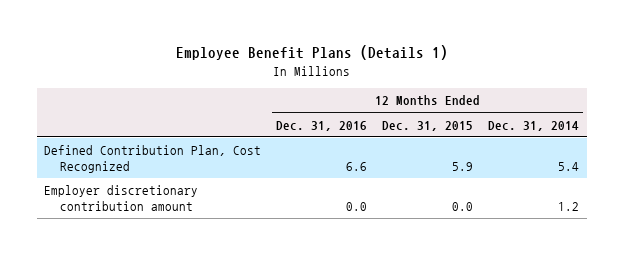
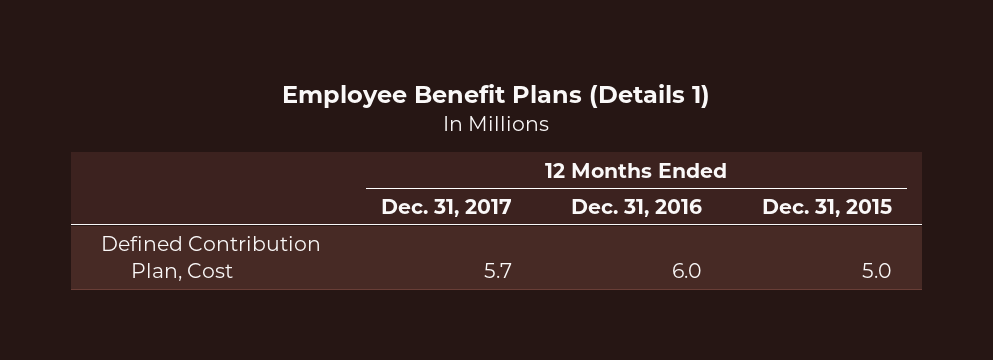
- | 12 Months Ended Dec. 31, 2016 | 12 Months Ended Dec. 31, 2015 | 12 Months Ended Dec. 31, 2014
+ | 12 Months Ended Dec. 31, 2017 | 12 Months Ended Dec. 31, 2016 | 12 Months Ended Dec. 31, 2015
- Defined Contribution Plan, Cost Recognized | 6.6 | 5.9 | 5.4
- Employer discretionary contribution amount | 0.0 | 0.0 | 1.2
+ Defined Contribution Plan, Cost | 5.7 | 6.0 | 5.0

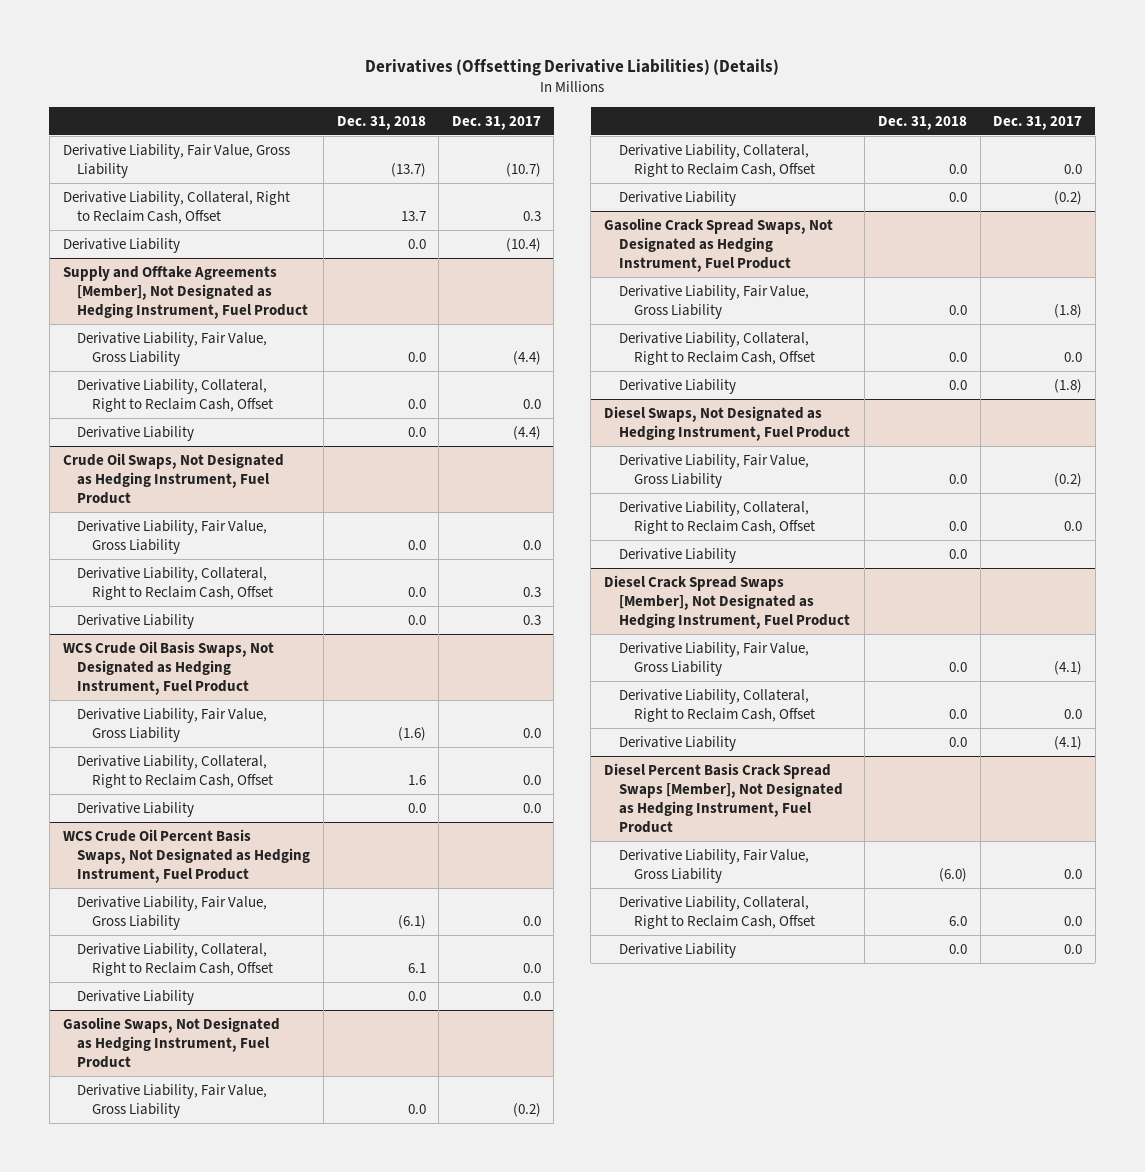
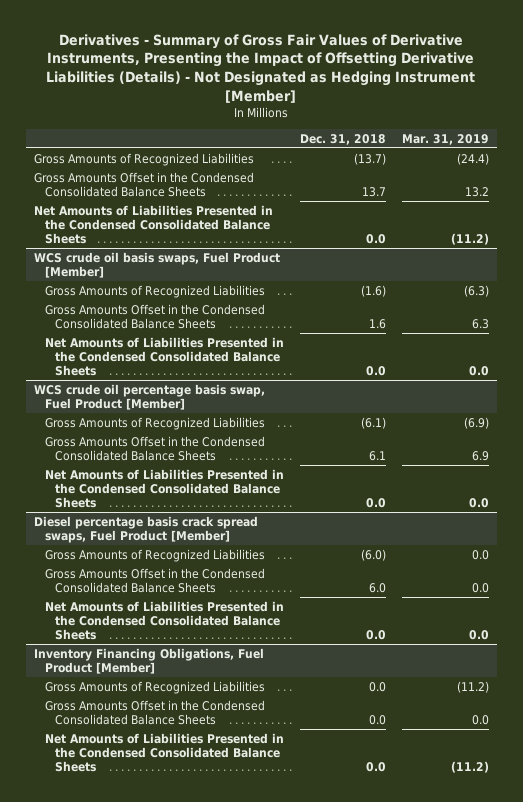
- Derivatives (Offsetting Derivative Liabilities) (Details)
+ Derivatives - Summary of Gross Fair Values of Derivative Instruments, Presenting the Impact of Offsetting Derivative Liabilities (Details) - Not Designated as Hedging Instrument [Member]
- | Dec. 31, 2018 | Dec. 31, 2017
+ | Dec. 31, 2018 | Mar. 31, 2019
- Derivative Liability, Fair Value, Gross Liability | (13.7) | (10.7)
- Derivative Liability, Collateral, Right to Reclaim Cash, Offset | 13.7 | 0.3
- Derivative Liability | 0.0 | (10.4)
- Supply and Offtake Agreements [Member], Not Designated as Hedging Instrument, Fuel Product
- Derivative Liability, Fair Value, Gross Liability | 0.0 | (4.4)
- Derivative Liability, Collateral, Right to Reclaim Cash, Offset | 0.0 | 0.0
- Derivative Liability | 0.0 | (4.4)
- Crude Oil Swaps, Not Designated as Hedging Instrument, Fuel Product
- Derivative Liability, Fair Value, Gross Liability | 0.0 | 0.0
- Derivative Liability, Collateral, Right to Reclaim Cash, Offset | 0.0 | 0.3
- Derivative Liability | 0.0 | 0.3
- WCS Crude Oil Basis Swaps, Not Designated as Hedging Instrument, Fuel Product
- Derivative Liability, Fair Value, Gross Liability | (1.6) | 0.0
- Derivative Liability, Collateral, Right to Reclaim Cash, Offset | 1.6 | 0.0
- Derivative Liability | 0.0 | 0.0
- WCS Crude Oil Percent Basis Swaps, Not Designated as Hedging Instrument, Fuel Product
- Derivative Liability, Fair Value, Gross Liability | (6.1) | 0.0
- Derivative Liability, Collateral, Right to Reclaim Cash, Offset | 6.1 | 0.0
- Derivative Liability | 0.0 | 0.0
- Gasoline Swaps, Not Designated as Hedging Instrument, Fuel Product
- Derivative Liability, Fair Value, Gross Liability | 0.0 | (0.2)
- Derivative Liability, Collateral, Right to Reclaim Cash, Offset | 0.0 | 0.0
- Derivative Liability | 0.0 | (0.2)
- Gasoline Crack Spread Swaps, Not Designated as Hedging Instrument, Fuel Product
- Derivative Liability, Fair Value, Gross Liability | 0.0 | (1.8)
- Derivative Liability, Collateral, Right to Reclaim Cash, Offset | 0.0 | 0.0
- Derivative Liability | 0.0 | (1.8)
- Diesel Swaps, Not Designated as Hedging Instrument, Fuel Product
- Derivative Liability, Fair Value, Gross Liability | 0.0 | (0.2)
- Derivative Liability, Collateral, Right to Reclaim Cash, Offset | 0.0 | 0.0
- Derivative Liability | 0.0 |
- Diesel Crack Spread Swaps [Member], Not Designated as Hedging Instrument, Fuel Product
- Derivative Liability, Fair Value, Gross Liability | 0.0 | (4.1)
- Derivative Liability, Collateral, Right to Reclaim Cash, Offset | 0.0 | 0.0
- Derivative Liability | 0.0 | (4.1)
- Diesel Percent Basis Crack Spread Swaps [Member], Not Designated as Hedging Instrument, Fuel Product
- Derivative Liability, Fair Value, Gross Liability | (6.0) | 0.0
- Derivative Liability, Collateral, Right to Reclaim Cash, Offset | 6.0 | 0.0
- Derivative Liability | 0.0 | 0.0
+ Gross Amounts of Recognized Liabilities | (13.7) | (24.4)
+ Gross Amounts Offset in the Condensed Consolidated Balance Sheets | 13.7 | 13.2
+ Net Amounts of Liabilities Presented in the Condensed Consolidated Balance Sheets | 0.0 | (11.2)
+ WCS crude oil basis swaps, Fuel Product [Member]
+ Gross Amounts of Recognized Liabilities | (1.6) | (6.3)
+ Gross Amounts Offset in the Condensed Consolidated Balance Sheets | 1.6 | 6.3
+ Net Amounts of Liabilities Presented in the Condensed Consolidated Balance Sheets | 0.0 | 0.0
+ WCS crude oil percentage basis swap, Fuel Product [Member]
+ Gross Amounts of Recognized Liabilities | (6.1) | (6.9)
+ Gross Amounts Offset in the Condensed Consolidated Balance Sheets | 6.1 | 6.9
+ Net Amounts of Liabilities Presented in the Condensed Consolidated Balance Sheets | 0.0 | 0.0
+ Diesel percentage basis crack spread swaps, Fuel Product [Member]
+ Gross Amounts of Recognized Liabilities | (6.0) | 0.0
+ Gross Amounts Offset in the Condensed Consolidated Balance Sheets | 6.0 | 0.0
+ Net Amounts of Liabilities Presented in the Condensed Consolidated Balance Sheets | 0.0 | 0.0
+ Inventory Financing Obligations, Fuel Product [Member]
+ Gross Amounts of Recognized Liabilities | 0.0 | (11.2)
+ Gross Amounts Offset in the Condensed Consolidated Balance Sheets | 0.0 | 0.0
+ Net Amounts of Liabilities Presented in the Condensed Consolidated Balance Sheets | 0.0 | (11.2)

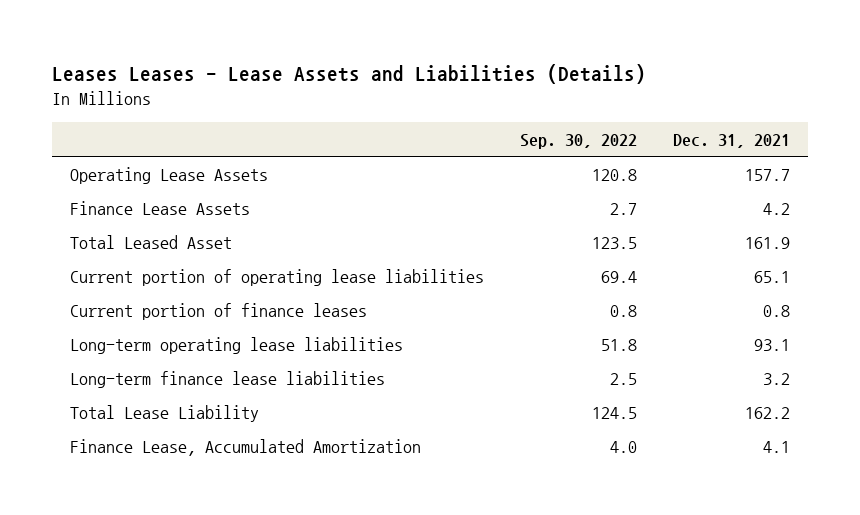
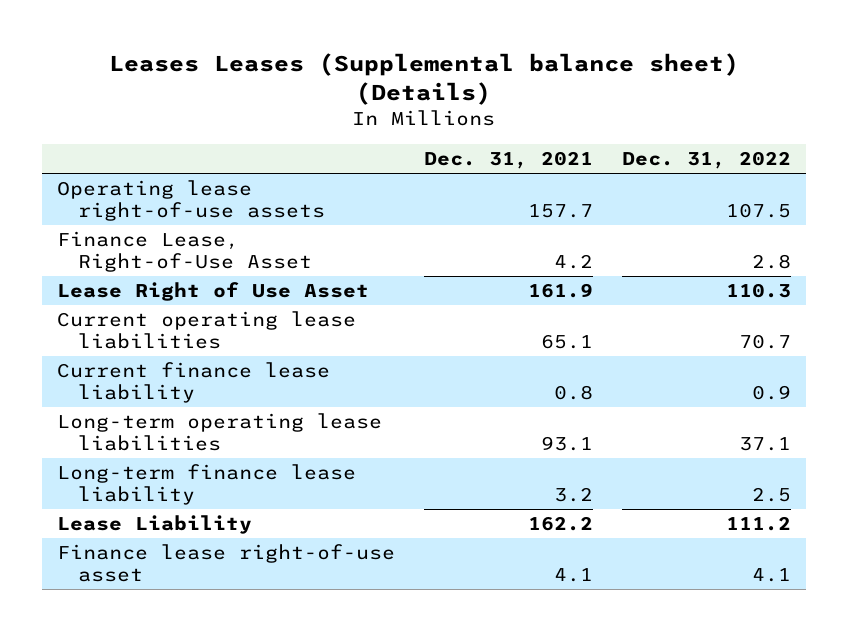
- Leases Leases - Lease Assets and Liabilities (Details)
+ Leases Leases (Supplemental balance sheet) (Details)
- | Sep. 30, 2022 | Dec. 31, 2021
+ | Dec. 31, 2021 | Dec. 31, 2022
- Operating Lease Assets | 120.8 | 157.7
- Finance Lease Assets | 2.7 | 4.2
- Total Leased Asset | 123.5 | 161.9
- Current portion of operating lease liabilities | 69.4 | 65.1
- Current portion of finance leases | 0.8 | 0.8
+ Operating lease right-of-use assets | 157.7 | 107.5
+ Finance Lease, Right-of-Use Asset | 4.2 | 2.8
+ Lease Right of Use Asset | 161.9 | 110.3
+ Current operating lease liabilities | 65.1 | 70.7
+ Current finance lease liability | 0.8 | 0.9
- Long-term finance lease liabilities | 2.5 | 3.2
- Total Lease Liability | 124.5 | 162.2
- Finance Lease, Accumulated Amortization | 4.0 | 4.1
+ Long-term finance lease liability | 3.2 | 2.5
+ Lease Liability | 162.2 | 111.2
+ Finance lease right-of-use asset | 4.1 | 4.1

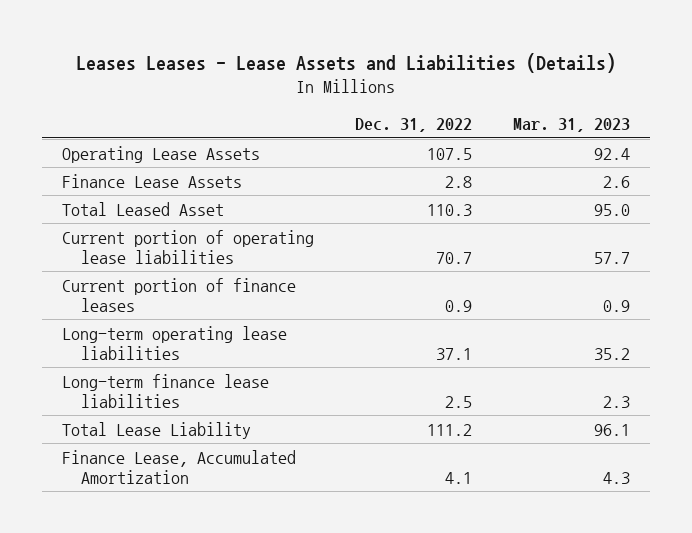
- Leases Leases (Supplemental balance sheet) (Details)
+ Leases Leases - Lease Assets and Liabilities (Details)
- | Dec. 31, 2021 | Dec. 31, 2022
+ | Dec. 31, 2022 | Mar. 31, 2023
- Operating lease right-of-use assets | 157.7 | 107.5
- Finance Lease, Right-of-Use Asset | 4.2 | 2.8
- Lease Right of Use Asset | 161.9 | 110.3
- Current operating lease liabilities | 65.1 | 70.7
- Current finance lease liability | 0.8 | 0.9
+ Operating Lease Assets | 107.5 | 92.4
+ Finance Lease Assets | 2.8 | 2.6
+ Total Leased Asset | 110.3 | 95.0
+ Current portion of operating lease liabilities | 70.7 | 57.7
+ Current portion of finance leases | 0.9 | 0.9
- Long-term finance lease liability | 3.2 | 2.5
- Lease Liability | 162.2 | 111.2
- Finance lease right-of-use asset | 4.1 | 4.1
+ Long-term finance lease liabilities | 2.5 | 2.3
+ Total Lease Liability | 111.2 | 96.1
+ Finance Lease, Accumulated Amortization | 4.1 | 4.3

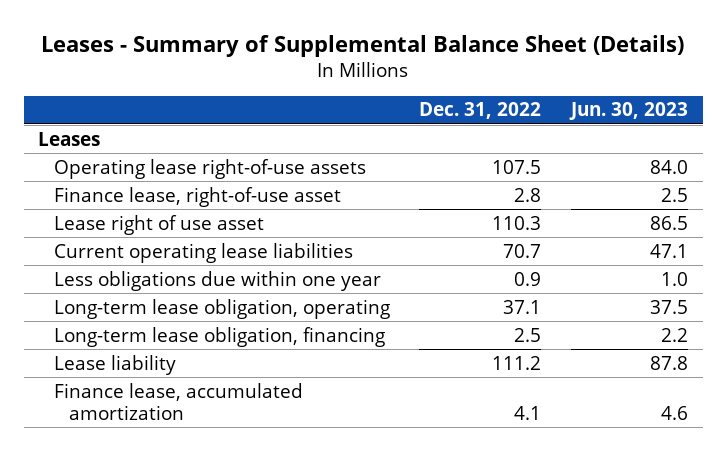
- Leases Leases - Lease Assets and Liabilities (Details)
+ Leases - Summary of Supplemental Balance Sheet (Details)
- | Dec. 31, 2022 | Mar. 31, 2023
+ | Dec. 31, 2022 | Jun. 30, 2023
- Operating Lease Assets | 107.5 | 92.4
- Finance Lease Assets | 2.8 | 2.6
- Total Leased Asset | 110.3 | 95.0
- Current portion of operating lease liabilities | 70.7 | 57.7
- Current portion of finance leases | 0.9 | 0.9
- Long-term operating lease liabilities | 37.1 | 35.2
- Long-term finance lease liabilities | 2.5 | 2.3
- Total Lease Liability | 111.2 | 96.1
- Finance Lease, Accumulated Amortization | 4.1 | 4.3
+ Leases
+ Operating lease right-of-use assets | 107.5 | 84.0
+ Finance lease, right-of-use asset | 2.8 | 2.5
+ Lease right of use asset | 110.3 | 86.5
+ Current operating lease liabilities | 70.7 | 47.1
+ Less obligations due within one year | 0.9 | 1.0
+ Long-term lease obligation, operating | 37.1 | 37.5
+ Long-term lease obligation, financing | 2.5 | 2.2
+ Lease liability | 111.2 | 87.8
+ Finance lease, accumulated amortization | 4.1 | 4.6

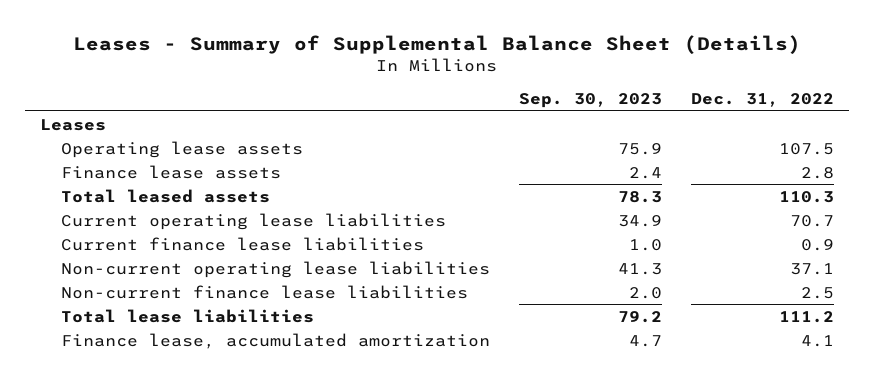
- | Dec. 31, 2022 | Jun. 30, 2023
+ | Sep. 30, 2023 | Dec. 31, 2022
- Operating lease right-of-use assets | 107.5 | 84.0
- Finance lease, right-of-use asset | 2.8 | 2.5
- Lease right of use asset | 110.3 | 86.5
+ Operating lease assets | 75.9 | 107.5
+ Finance lease assets | 2.4 | 2.8
+ Total leased assets | 78.3 | 110.3
- Less obligations due within one year | 0.9 | 1.0
- Long-term lease obligation, operating | 37.1 | 37.5
- Long-term lease obligation, financing | 2.5 | 2.2
- Lease liability | 111.2 | 87.8
+ Current finance lease liabilities | 1.0 | 0.9
+ Non-current operating lease liabilities | 41.3 | 37.1
+ Non-current finance lease liabilities | 2.0 | 2.5
+ Total lease liabilities | 79.2 | 111.2

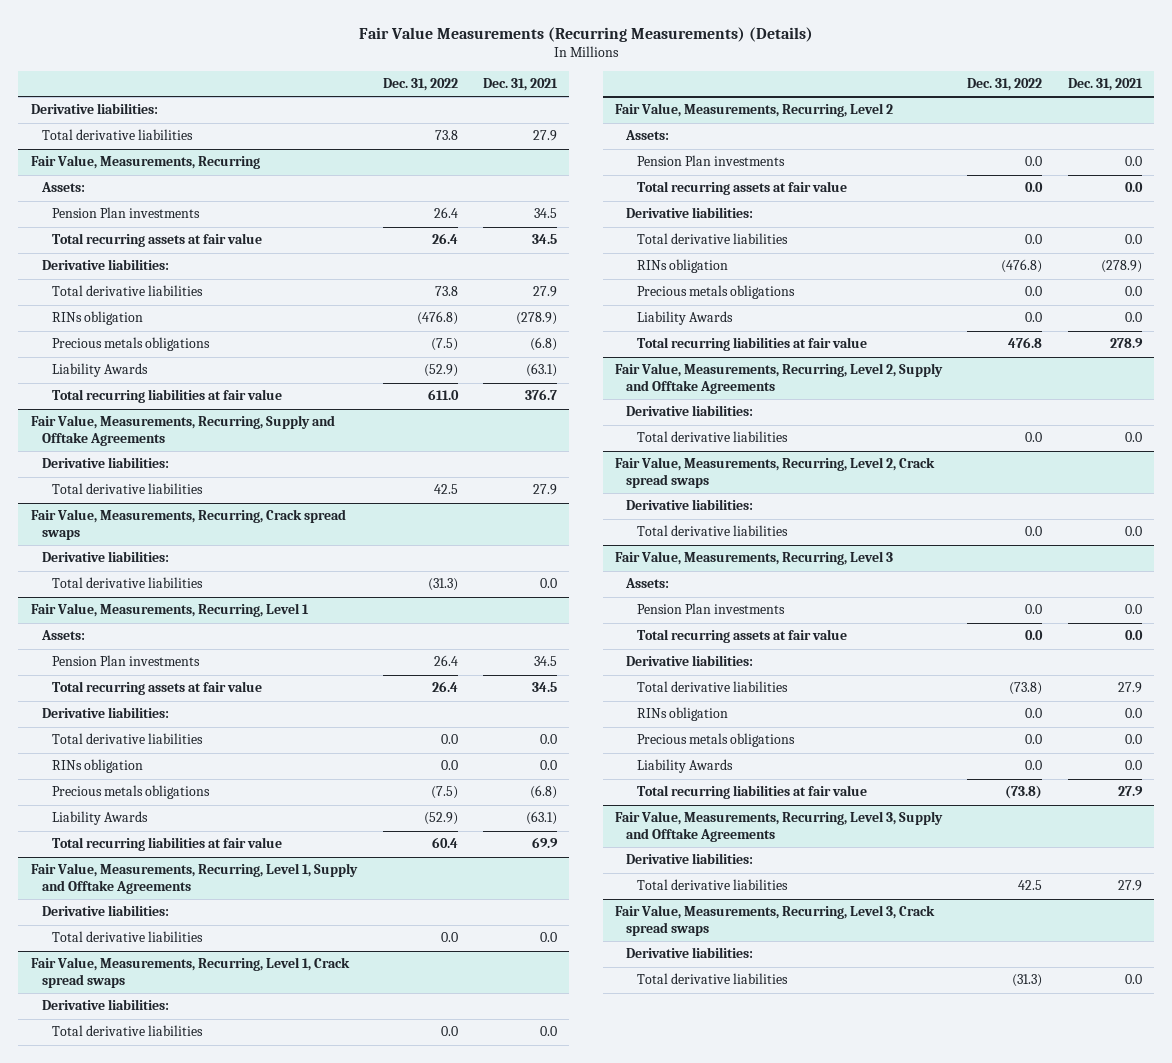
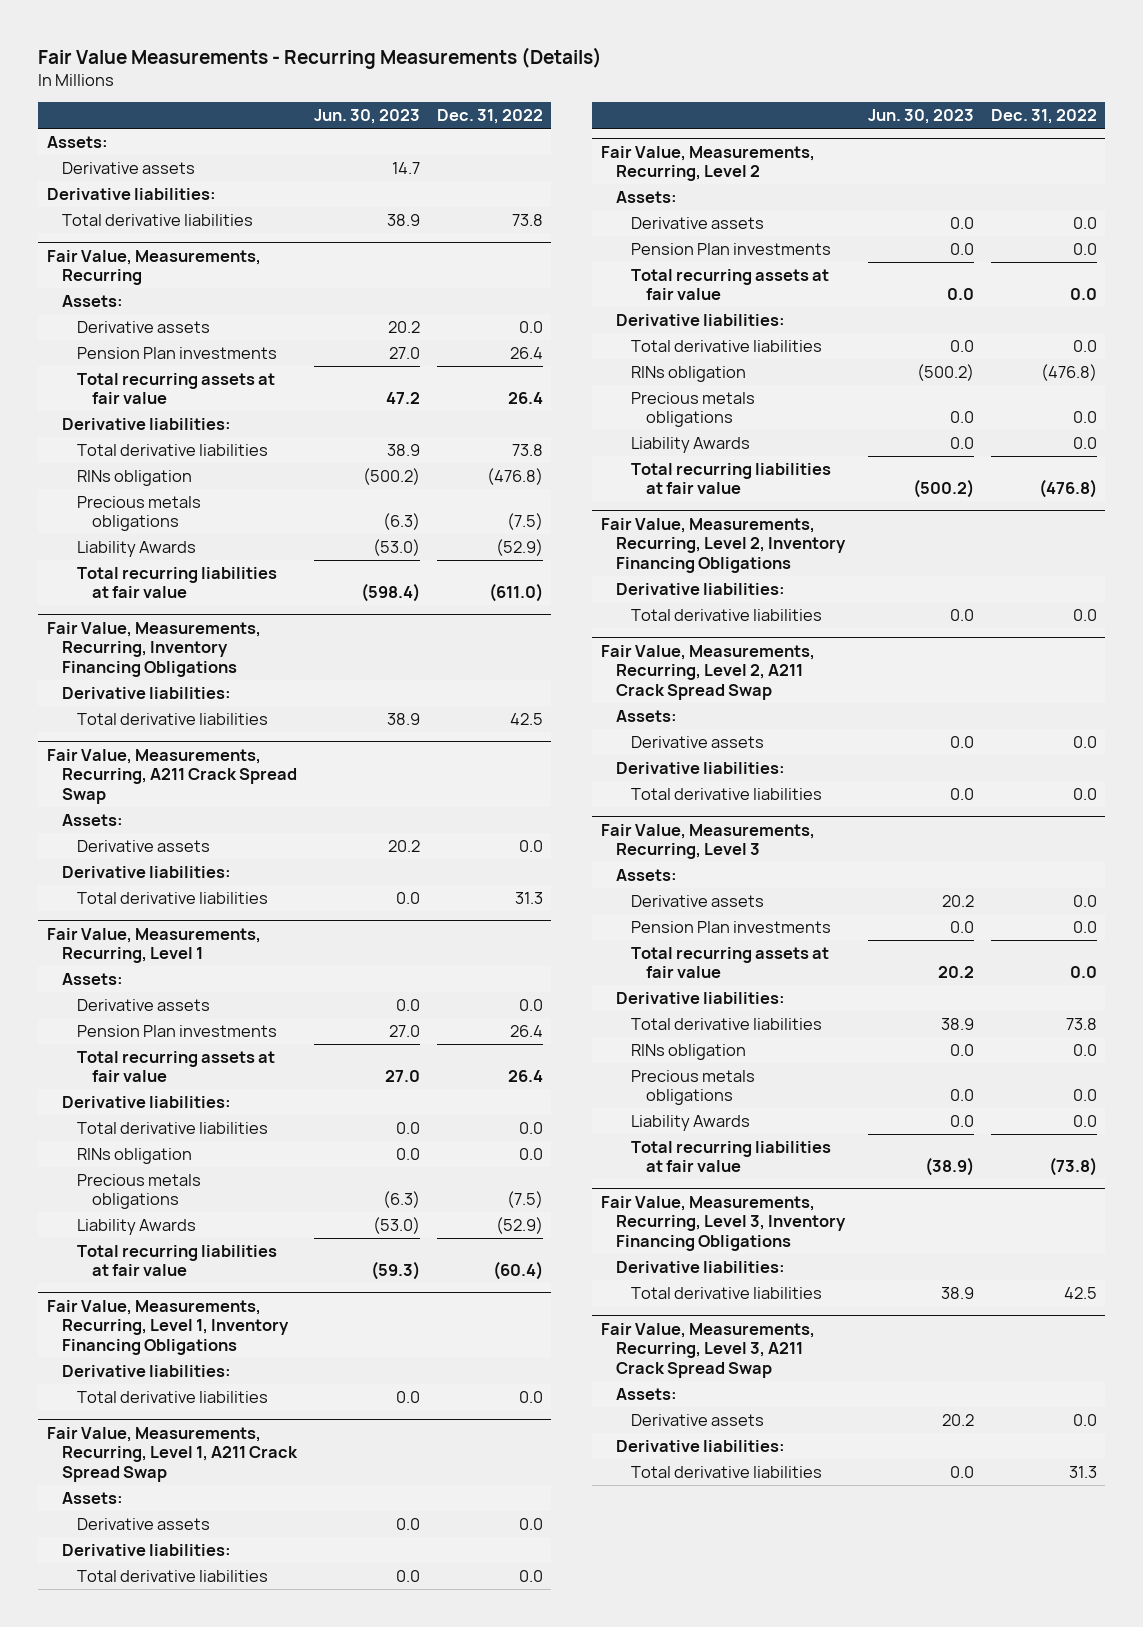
- Fair Value Measurements (Recurring Measurements) (Details)
+ Fair Value Measurements - Recurring Measurements (Details)
- | Dec. 31, 2022 | Dec. 31, 2021
+ | Jun. 30, 2023 | Dec. 31, 2022
+ Assets:
+ Derivative assets | 14.7 |
@ Fair Value, Measurements, Recurring
+ Derivative assets | 20.2 | 0.0
- Total recurring liabilities at fair value | 611.0 | 376.7
- Fair Value, Measurements, Recurring, Supply and Offtake Agreements
@ Fair Value, Measurements, Recurring
+ Total recurring liabilities at fair value | (598.4) | (611.0)
+ Fair Value, Measurements, Recurring, Inventory Financing Obligations
- Fair Value, Measurements, Recurring, Crack spread swaps
+ Fair Value, Measurements, Recurring, A211 Crack Spread Swap
+ Assets:
+ Derivative assets | 20.2 | 0.0
- Total derivative liabilities | (31.3) | 0.0
+ Total derivative liabilities | 0.0 | 31.3
@ Fair Value, Measurements, Recurring, Level 1
+ Derivative assets | 0.0 | 0.0
- Total recurring liabilities at fair value | 60.4 | 69.9
- Fair Value, Measurements, Recurring, Level 1, Supply and Offtake Agreements
@ Fair Value, Measurements, Recurring, Level 1
+ Total recurring liabilities at fair value | (59.3) | (60.4)
+ Fair Value, Measurements, Recurring, Level 1, Inventory Financing Obligations
- Fair Value, Measurements, Recurring, Level 1, Crack spread swaps
+ Fair Value, Measurements, Recurring, Level 1, A211 Crack Spread Swap
+ Assets:
+ Derivative assets | 0.0 | 0.0
@ Fair Value, Measurements, Recurring, Level 2
+ Derivative assets | 0.0 | 0.0
- Total recurring liabilities at fair value | 476.8 | 278.9
- Fair Value, Measurements, Recurring, Level 2, Supply and Offtake Agreements
@ Fair Value, Measurements, Recurring, Level 2
+ Total recurring liabilities at fair value | (500.2) | (476.8)
+ Fair Value, Measurements, Recurring, Level 2, Inventory Financing Obligations
- Fair Value, Measurements, Recurring, Level 2, Crack spread swaps
+ Fair Value, Measurements, Recurring, Level 2, A211 Crack Spread Swap
+ Assets:
+ Derivative assets | 0.0 | 0.0
@ Fair Value, Measurements, Recurring, Level 3
+ Derivative assets | 20.2 | 0.0
- Total derivative liabilities | (73.8) | 27.9
+ Total derivative liabilities | 38.9 | 73.8
- Fair Value, Measurements, Recurring, Level 3, Supply and Offtake Agreements
+ Fair Value, Measurements, Recurring, Level 3, Inventory Financing Obligations
- Fair Value, Measurements, Recurring, Level 3, Crack spread swaps
+ Fair Value, Measurements, Recurring, Level 3, A211 Crack Spread Swap
+ Assets:
+ Derivative assets | 20.2 | 0.0
- Total derivative liabilities | (31.3) | 0.0
+ Total derivative liabilities | 0.0 | 31.3

